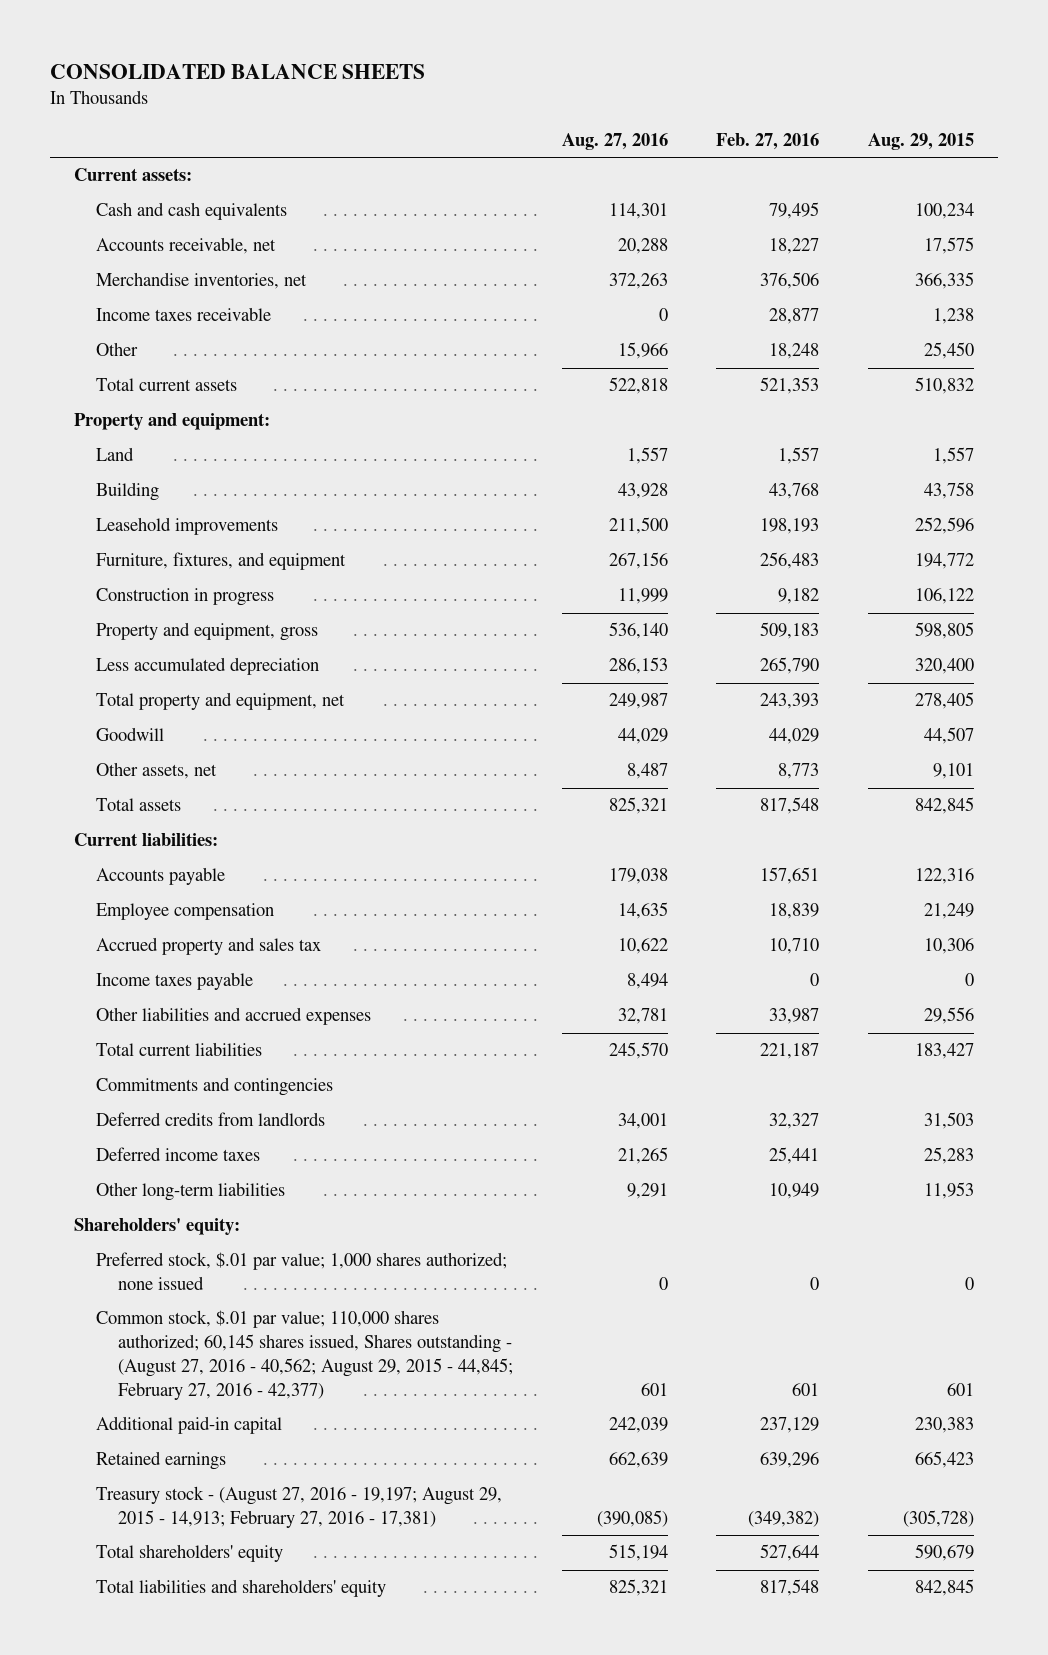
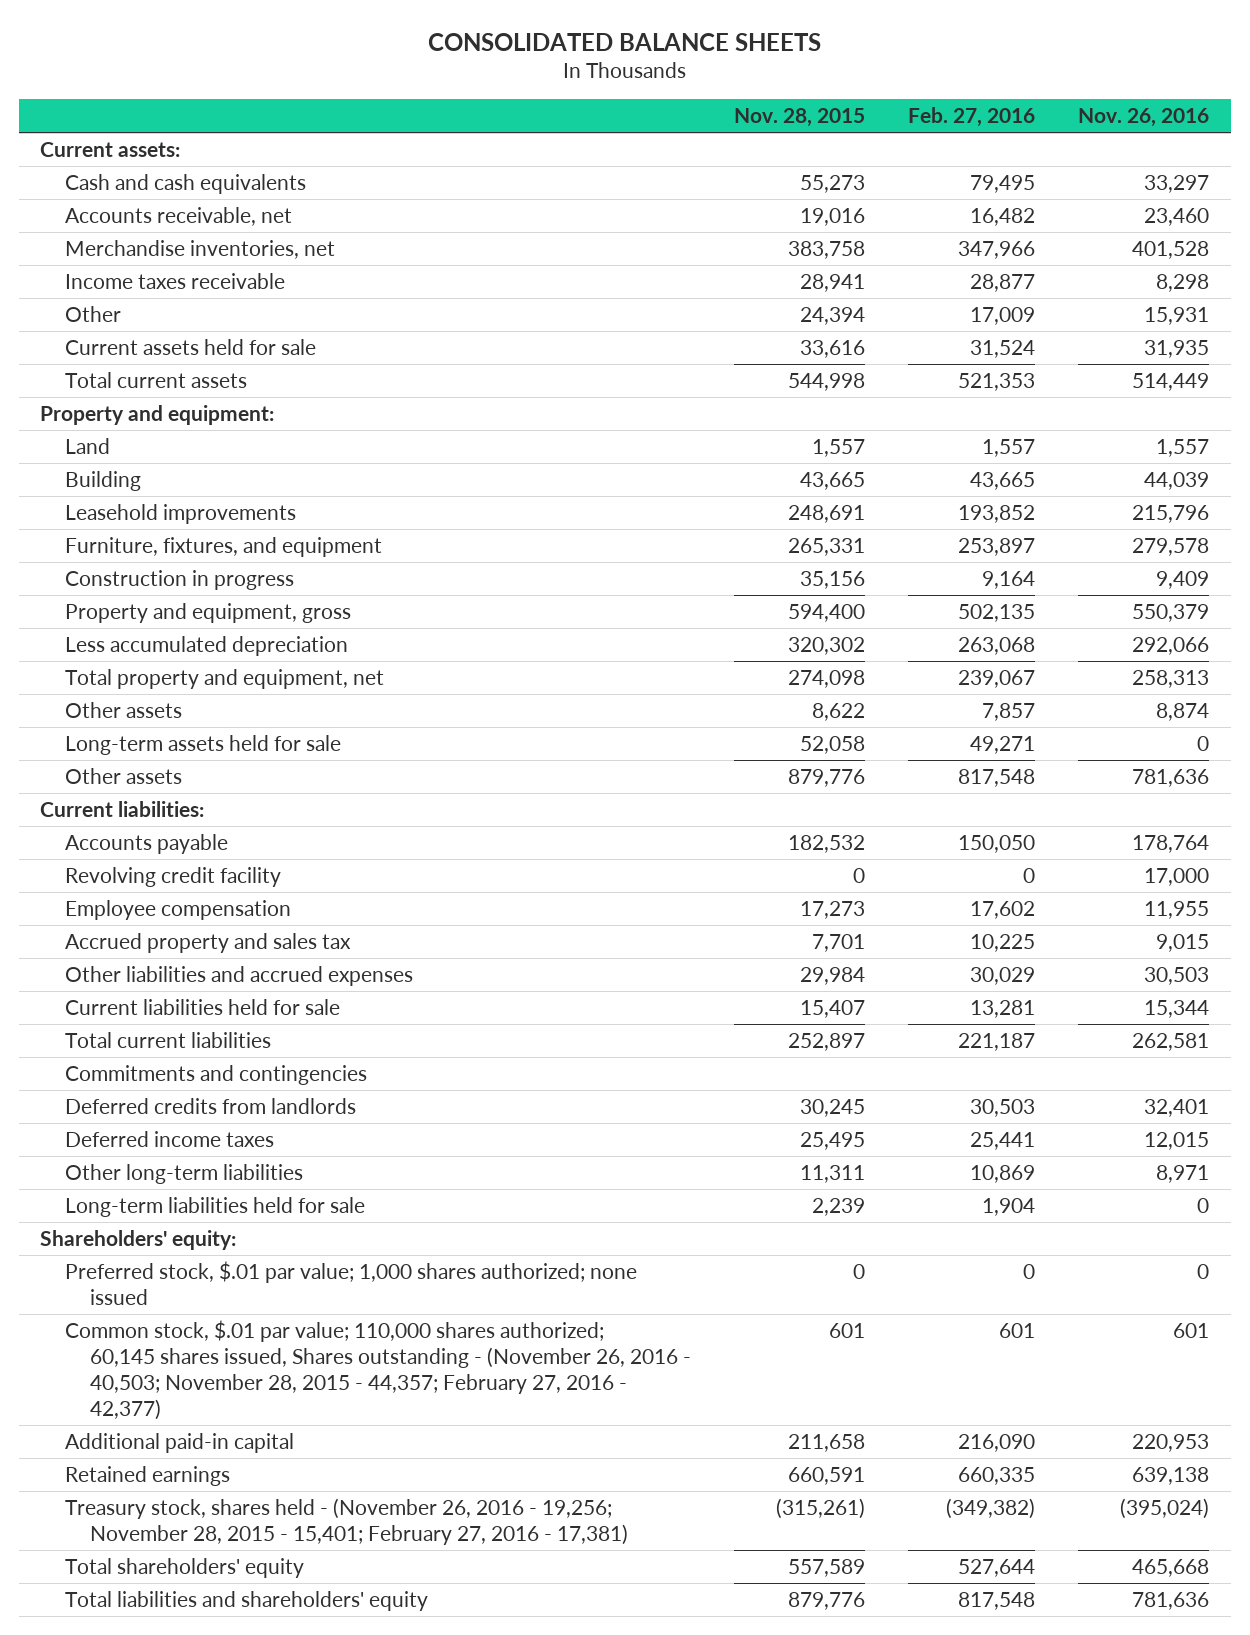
- | Aug. 27, 2016 | Feb. 27, 2016 | Aug. 29, 2015
+ | Nov. 28, 2015 | Feb. 27, 2016 | Nov. 26, 2016
- Accounts receivable, net | 20,288 | 18,227 | 17,575
- Merchandise inventories, net | 372,263 | 376,506 | 366,335
+ Accounts receivable, net | 19,016 | 16,482 | 23,460
+ Merchandise inventories, net | 383,758 | 347,966 | 401,528
- Other | 15,966 | 18,248 | 25,450
+ Other | 24,394 | 17,009 | 15,931
+ Current assets held for sale | 33,616 | 31,524 | 31,935
- Building | 43,928 | 43,768 | 43,758
- Leasehold improvements | 211,500 | 198,193 | 252,596
- Furniture, fixtures, and equipment | 267,156 | 256,483 | 194,772
- Construction in progress | 11,999 | 9,182 | 106,122
- Property and equipment, gross | 536,140 | 509,183 | 598,805
- Less accumulated depreciation | 286,153 | 265,790 | 320,400
- Total property and equipment, net | 249,987 | 243,393 | 278,405
- Goodwill | 44,029 | 44,029 | 44,507
- Other assets, net | 8,487 | 8,773 | 9,101
- Total assets | 825,321 | 817,548 | 842,845
+ Building | 43,665 | 43,665 | 44,039
+ Leasehold improvements | 248,691 | 193,852 | 215,796
+ Furniture, fixtures, and equipment | 265,331 | 253,897 | 279,578
+ Construction in progress | 35,156 | 9,164 | 9,409
+ Property and equipment, gross | 594,400 | 502,135 | 550,379
+ Less accumulated depreciation | 320,302 | 263,068 | 292,066
+ Total property and equipment, net | 274,098 | 239,067 | 258,313
+ Other assets | 8,622 | 7,857 | 8,874
+ Long-term assets held for sale | 52,058 | 49,271 | 0
+ Other assets | 879,776 | 817,548 | 781,636
- Accounts payable | 179,038 | 157,651 | 122,316
- Employee compensation | 14,635 | 18,839 | 21,249
- Accrued property and sales tax | 10,622 | 10,710 | 10,306
- Income taxes payable | 8,494 | 0 | 0
- Other liabilities and accrued expenses | 32,781 | 33,987 | 29,556
+ Accounts payable | 182,532 | 150,050 | 178,764
+ Revolving credit facility | 0 | 0 | 17,000
+ Employee compensation | 17,273 | 17,602 | 11,955
+ Accrued property and sales tax | 7,701 | 10,225 | 9,015
+ Other liabilities and accrued expenses | 29,984 | 30,029 | 30,503
+ Current liabilities held for sale | 15,407 | 13,281 | 15,344
- Deferred credits from landlords | 34,001 | 32,327 | 31,503
+ Deferred credits from landlords | 30,245 | 30,503 | 32,401
- Other long-term liabilities | 9,291 | 10,949 | 11,953
+ Other long-term liabilities | 11,311 | 10,869 | 8,971
+ Long-term liabilities held for sale | 2,239 | 1,904 | 0
- Common stock, $.01 par value; 110,000 shares authorized; 60,145 shares issued, Shares outstanding - (August 27, 2016 - 40,562; August 29, 2015 - 44,845; February 27, 2016 - 42,377) | 601 | 601 | 601
- Additional paid-in capital | 242,039 | 237,129 | 230,383
- Retained earnings | 662,639 | 639,296 | 665,423
- Treasury stock - (August 27, 2016 - 19,197; August 29, 2015 - 14,913; February 27, 2016 - 17,381) | (390,085) | (349,382) | (305,728)
+ Common stock, $.01 par value; 110,000 shares authorized; 60,145 shares issued, Shares outstanding - (November 26, 2016 - 40,503; November 28, 2015 - 44,357; February 27, 2016 - 42,377) | 601 | 601 | 601
+ Additional paid-in capital | 211,658 | 216,090 | 220,953
+ Retained earnings | 660,591 | 660,335 | 639,138
+ Treasury stock, shares held - (November 26, 2016 - 19,256; November 28, 2015 - 15,401; February 27, 2016 - 17,381) | (315,261) | (349,382) | (395,024)

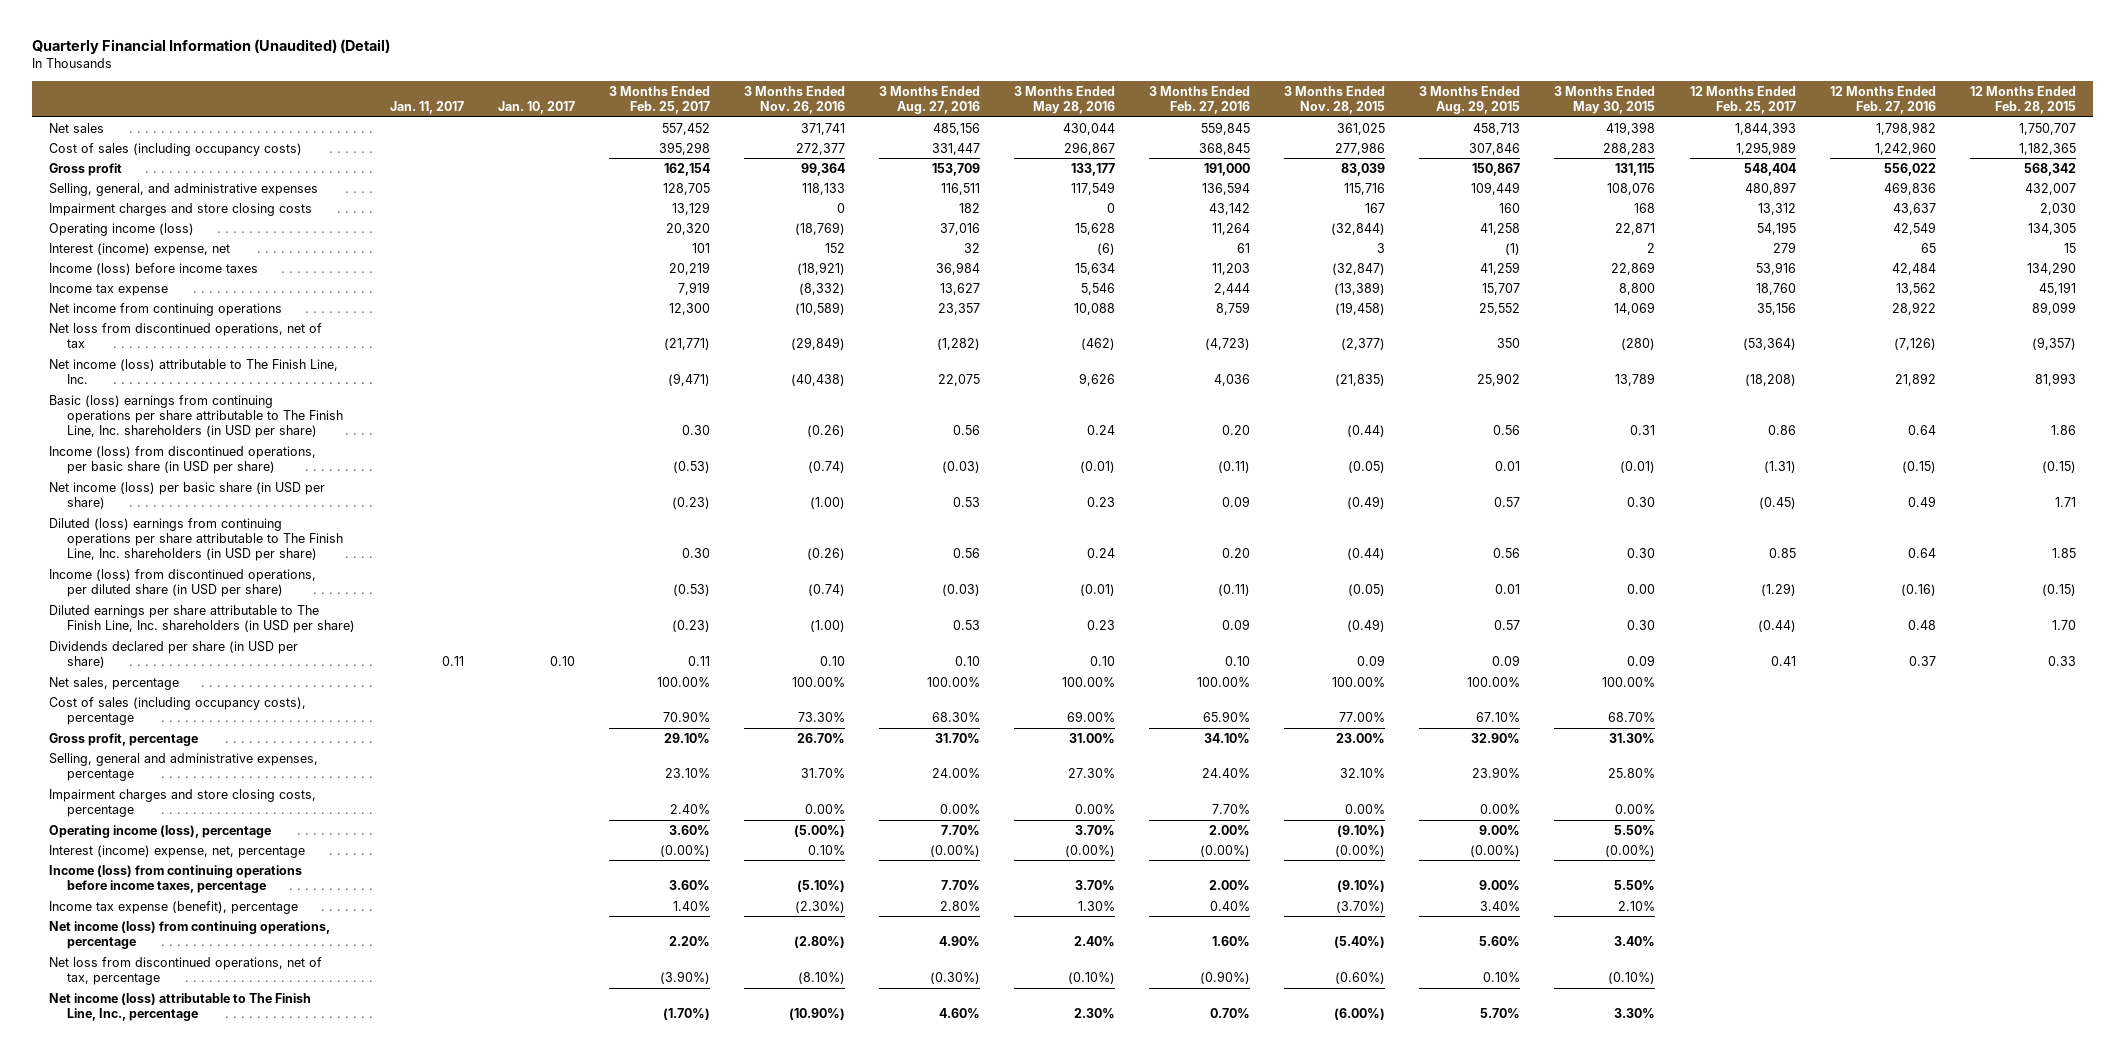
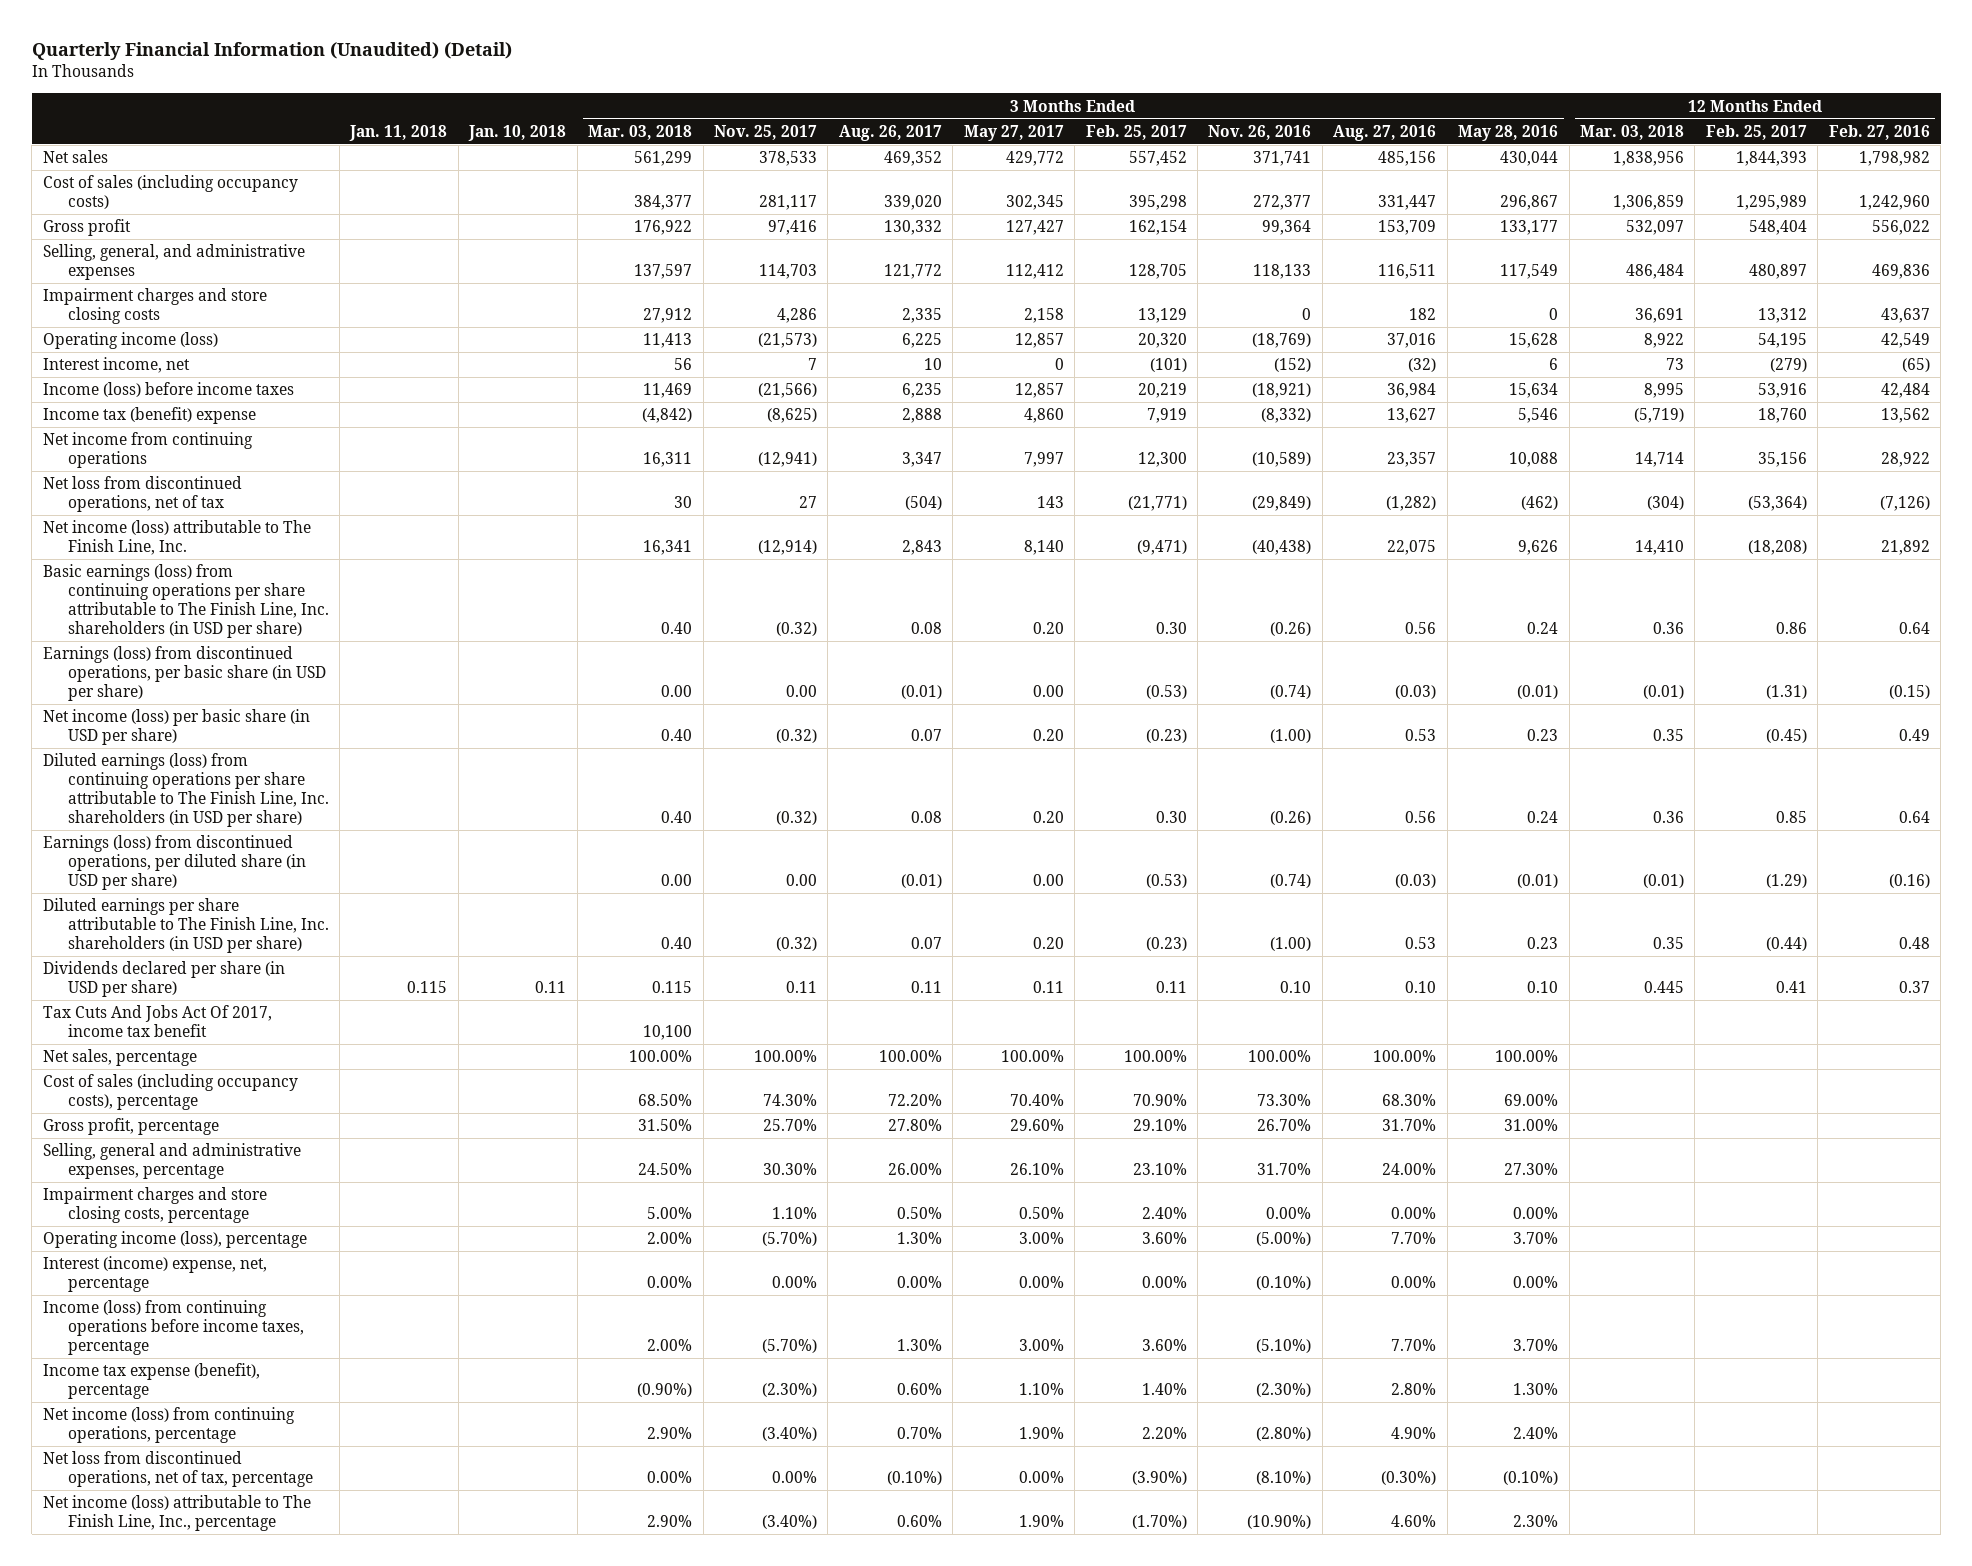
- | Jan. 11, 2017 | Jan. 10, 2017 | 3 Months Ended Feb. 25, 2017 | 3 Months Ended Nov. 26, 2016 | 3 Months Ended Aug. 27, 2016 | 3 Months Ended May 28, 2016 | 3 Months Ended Feb. 27, 2016 | 3 Months Ended Nov. 28, 2015 | 3 Months Ended Aug. 29, 2015 | 3 Months Ended May 30, 2015 | 12 Months Ended Feb. 25, 2017 | 12 Months Ended Feb. 27, 2016 | 12 Months Ended Feb. 28, 2015
+ | Jan. 11, 2018 | Jan. 10, 2018 | 3 Months Ended Mar. 03, 2018 | 3 Months Ended Nov. 25, 2017 | 3 Months Ended Aug. 26, 2017 | 3 Months Ended May 27, 2017 | 3 Months Ended Feb. 25, 2017 | 3 Months Ended Nov. 26, 2016 | 3 Months Ended Aug. 27, 2016 | 3 Months Ended May 28, 2016 | 12 Months Ended Mar. 03, 2018 | 12 Months Ended Feb. 25, 2017 | 12 Months Ended Feb. 27, 2016
- Interest (income) expense, net | | | 101 | 152 | 32 | (6) | 61 | 3 | (1) | 2 | 279 | 65 | 15
+ Interest income, net | | | 56 | 7 | 10 | 0 | (101) | (152) | (32) | 6 | 73 | (279) | (65)
- Income tax expense | | | 7,919 | (8,332) | 13,627 | 5,546 | 2,444 | (13,389) | 15,707 | 8,800 | 18,760 | 13,562 | 45,191
+ Income tax (benefit) expense | | | (4,842) | (8,625) | 2,888 | 4,860 | 7,919 | (8,332) | 13,627 | 5,546 | (5,719) | 18,760 | 13,562
- Basic (loss) earnings from continuing operations per share attributable to The Finish Line, Inc. shareholders (in USD per share) | | | 0.30 | (0.26) | 0.56 | 0.24 | 0.20 | (0.44) | 0.56 | 0.31 | 0.86 | 0.64 | 1.86
- Income (loss) from discontinued operations, per basic share (in USD per share) | | | (0.53) | (0.74) | (0.03) | (0.01) | (0.11) | (0.05) | 0.01 | (0.01) | (1.31) | (0.15) | (0.15)
+ Basic earnings (loss) from continuing operations per share attributable to The Finish Line, Inc. shareholders (in USD per share) | | | 0.40 | (0.32) | 0.08 | 0.20 | 0.30 | (0.26) | 0.56 | 0.24 | 0.36 | 0.86 | 0.64
+ Earnings (loss) from discontinued operations, per basic share (in USD per share) | | | 0.00 | 0.00 | (0.01) | 0.00 | (0.53) | (0.74) | (0.03) | (0.01) | (0.01) | (1.31) | (0.15)
- Diluted (loss) earnings from continuing operations per share attributable to The Finish Line, Inc. shareholders (in USD per share) | | | 0.30 | (0.26) | 0.56 | 0.24 | 0.20 | (0.44) | 0.56 | 0.30 | 0.85 | 0.64 | 1.85
- Income (loss) from discontinued operations, per diluted share (in USD per share) | | | (0.53) | (0.74) | (0.03) | (0.01) | (0.11) | (0.05) | 0.01 | 0.00 | (1.29) | (0.16) | (0.15)
+ Diluted earnings (loss) from continuing operations per share attributable to The Finish Line, Inc. shareholders (in USD per share) | | | 0.40 | (0.32) | 0.08 | 0.20 | 0.30 | (0.26) | 0.56 | 0.24 | 0.36 | 0.85 | 0.64
+ Earnings (loss) from discontinued operations, per diluted share (in USD per share) | | | 0.00 | 0.00 | (0.01) | 0.00 | (0.53) | (0.74) | (0.03) | (0.01) | (0.01) | (1.29) | (0.16)
+ Tax Cuts And Jobs Act Of 2017, income tax benefit | | | 10,100 | | | | | | | | | |
- Interest (income) expense, net, percentage | | | (0.00%) | 0.10% | (0.00%) | (0.00%) | (0.00%) | (0.00%) | (0.00%) | (0.00%) | | |
+ Interest (income) expense, net, percentage | | | 0.00% | 0.00% | 0.00% | 0.00% | 0.00% | (0.10%) | 0.00% | 0.00% | | |

